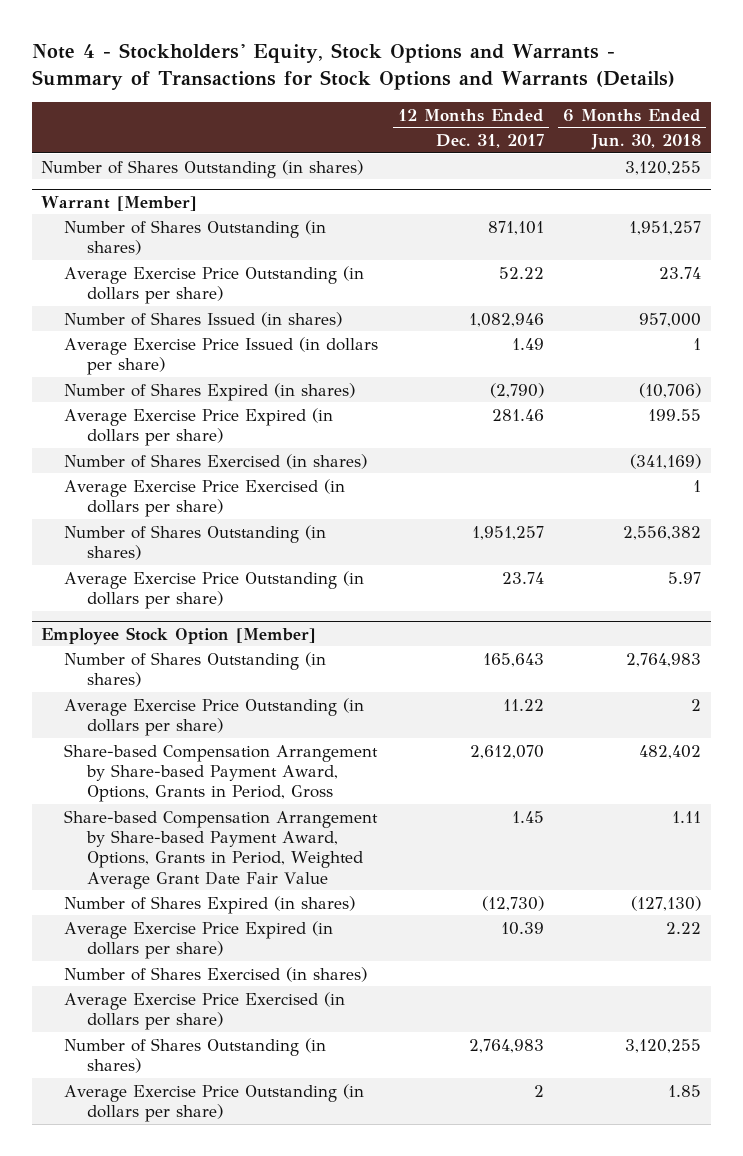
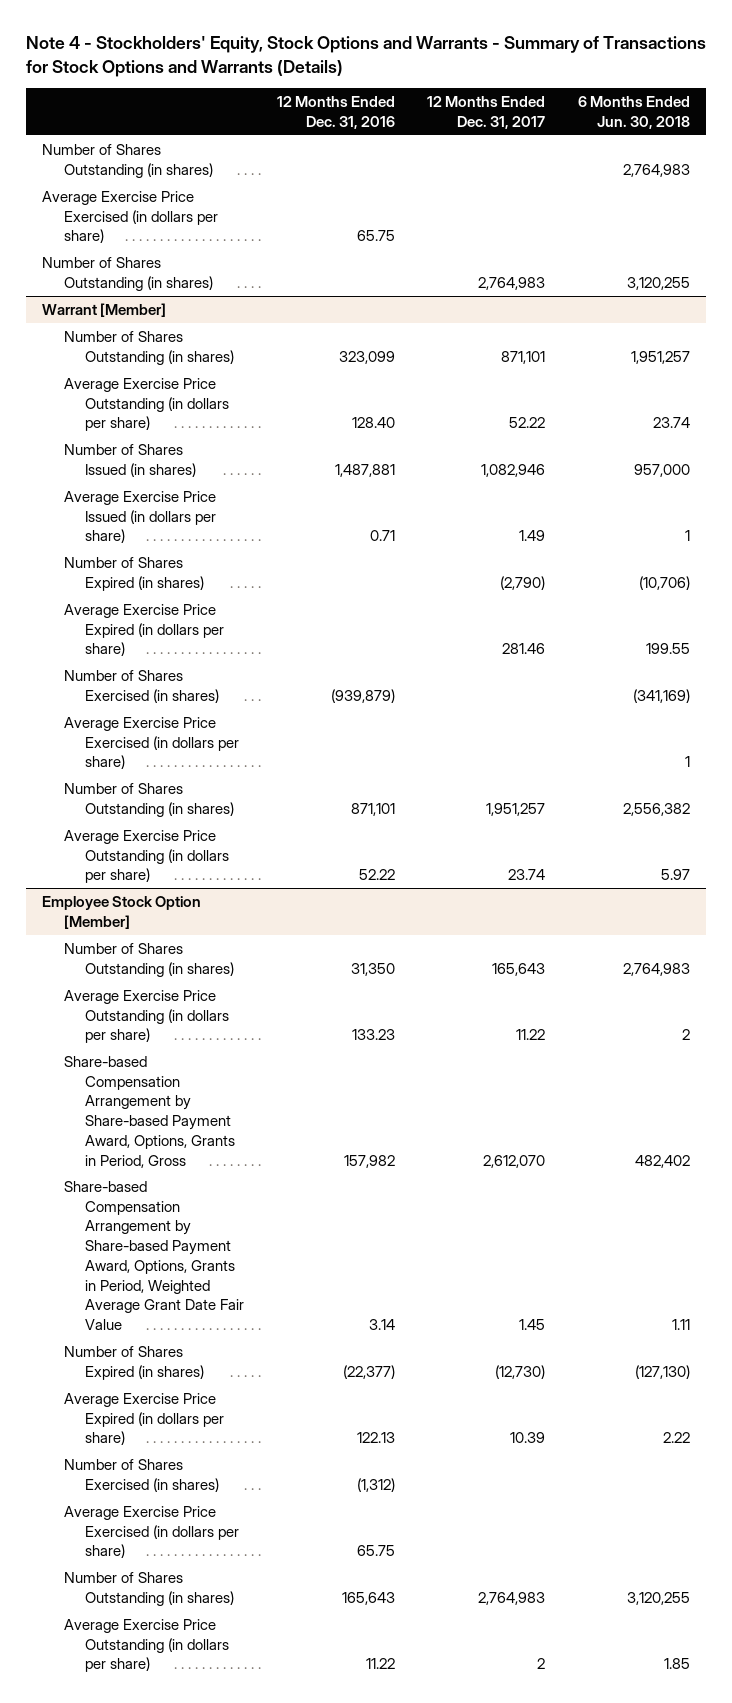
- | 12 Months Ended Dec. 31, 2017 | 6 Months Ended Jun. 30, 2018
+ | 12 Months Ended Dec. 31, 2016 | 12 Months Ended Dec. 31, 2017 | 6 Months Ended Jun. 30, 2018
- Number of Shares Outstanding (in shares) | | 3,120,255
+ Number of Shares Outstanding (in shares) | | | 2,764,983
+ Average Exercise Price Exercised (in dollars per share) | 65.75 | |
+ Number of Shares Outstanding (in shares) | | 2,764,983 | 3,120,255

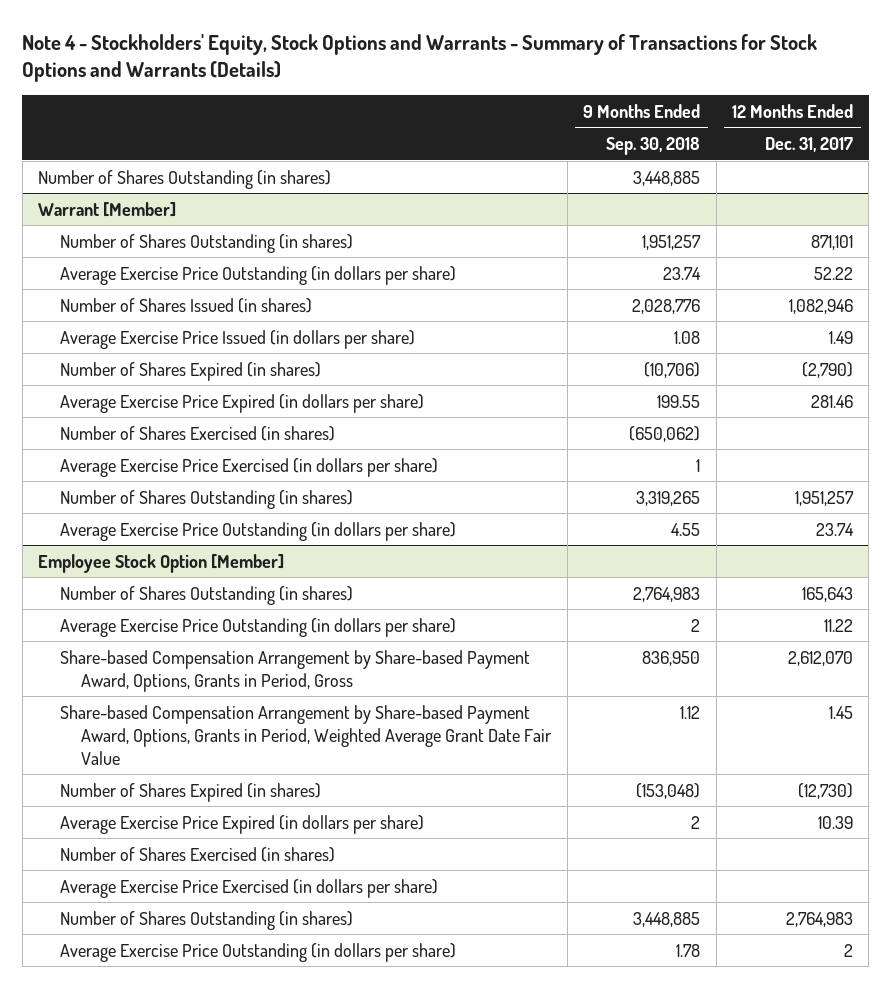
- | 12 Months Ended Dec. 31, 2016 | 12 Months Ended Dec. 31, 2017 | 6 Months Ended Jun. 30, 2018
+ | 9 Months Ended Sep. 30, 2018 | 12 Months Ended Dec. 31, 2017
- Average Exercise Price Exercised (in dollars per share) | 65.75 | |
- Number of Shares Outstanding (in shares) | | 2,764,983 | 3,120,255

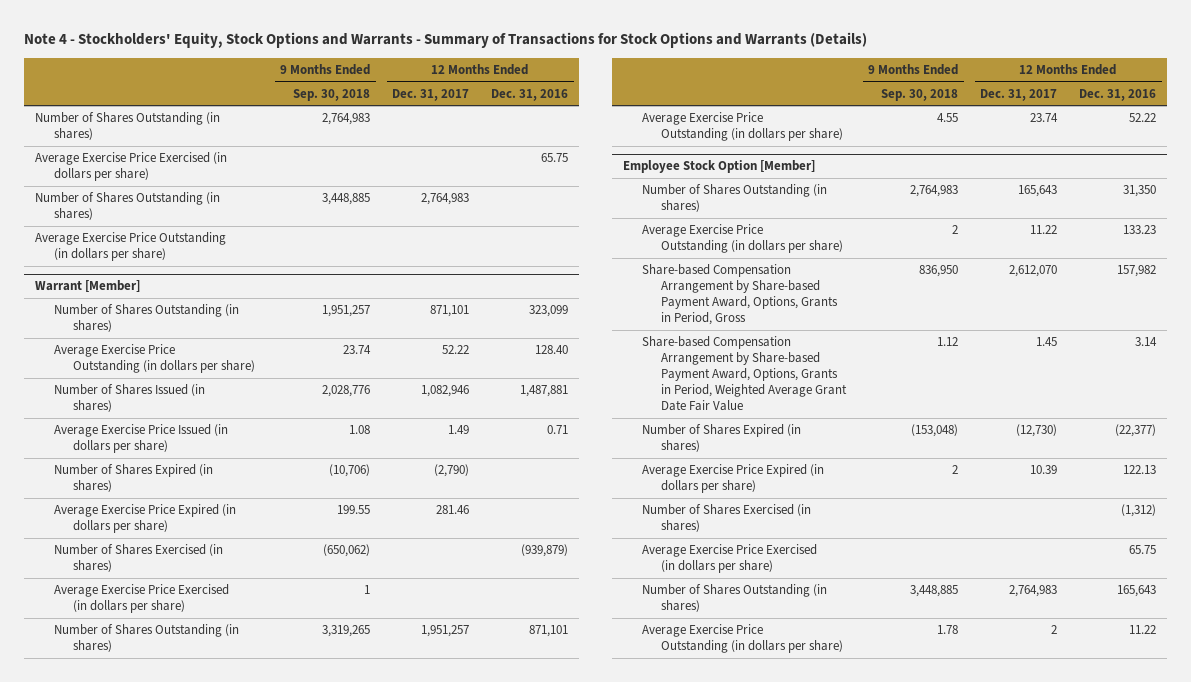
- | 9 Months Ended Sep. 30, 2018 | 12 Months Ended Dec. 31, 2017
+ | 9 Months Ended Sep. 30, 2018 | 12 Months Ended Dec. 31, 2017 | 12 Months Ended Dec. 31, 2016
- Number of Shares Outstanding (in shares) | 3,448,885 |
+ Number of Shares Outstanding (in shares) | 2,764,983 | |
+ Average Exercise Price Exercised (in dollars per share) | | | 65.75
+ Number of Shares Outstanding (in shares) | 3,448,885 | 2,764,983 |
+ Average Exercise Price Outstanding (in dollars per share)

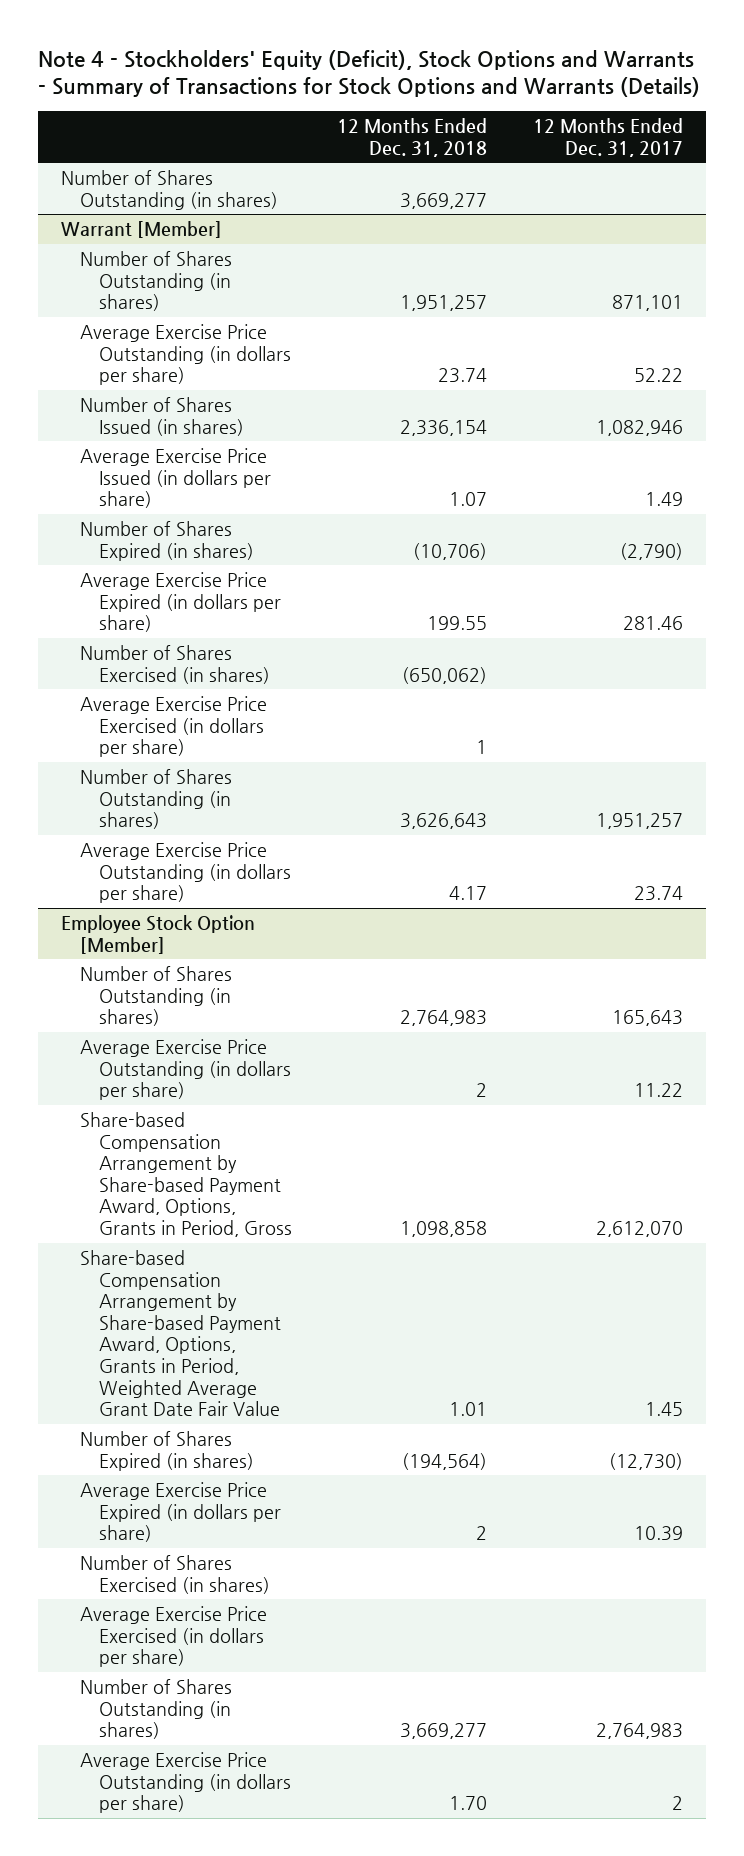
- Note 4 - Stockholders' Equity, Stock Options and Warrants - Summary of Transactions for Stock Options and Warrants (Details)
+ Note 4 - Stockholders' Equity (Deficit), Stock Options and Warrants - Summary of Transactions for Stock Options and Warrants (Details)
- | 9 Months Ended Sep. 30, 2018 | 12 Months Ended Dec. 31, 2017 | 12 Months Ended Dec. 31, 2016
+ | 12 Months Ended Dec. 31, 2018 | 12 Months Ended Dec. 31, 2017
- Average Exercise Price Exercised (in dollars per share) | | | 65.75
- Number of Shares Outstanding (in shares) | 3,448,885 | 2,764,983 |
- Average Exercise Price Outstanding (in dollars per share)

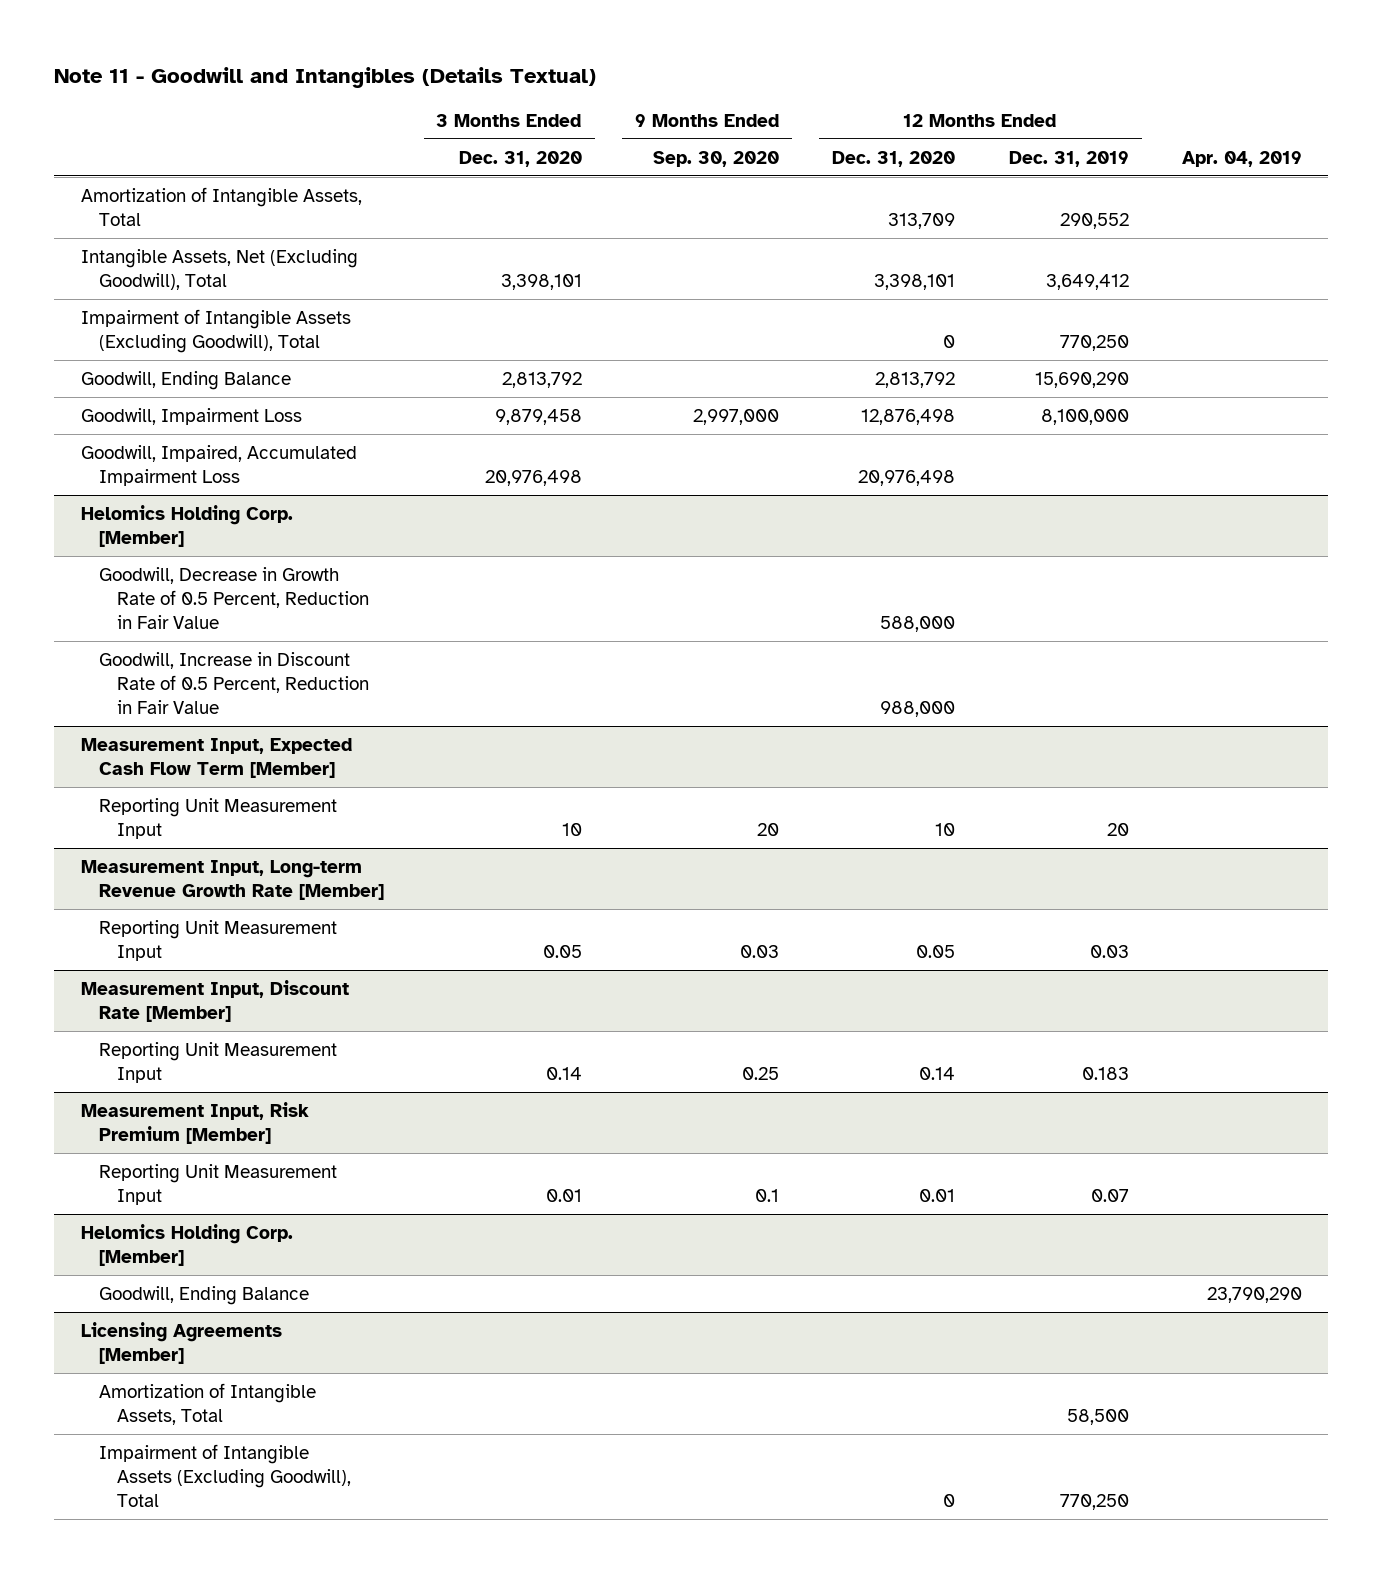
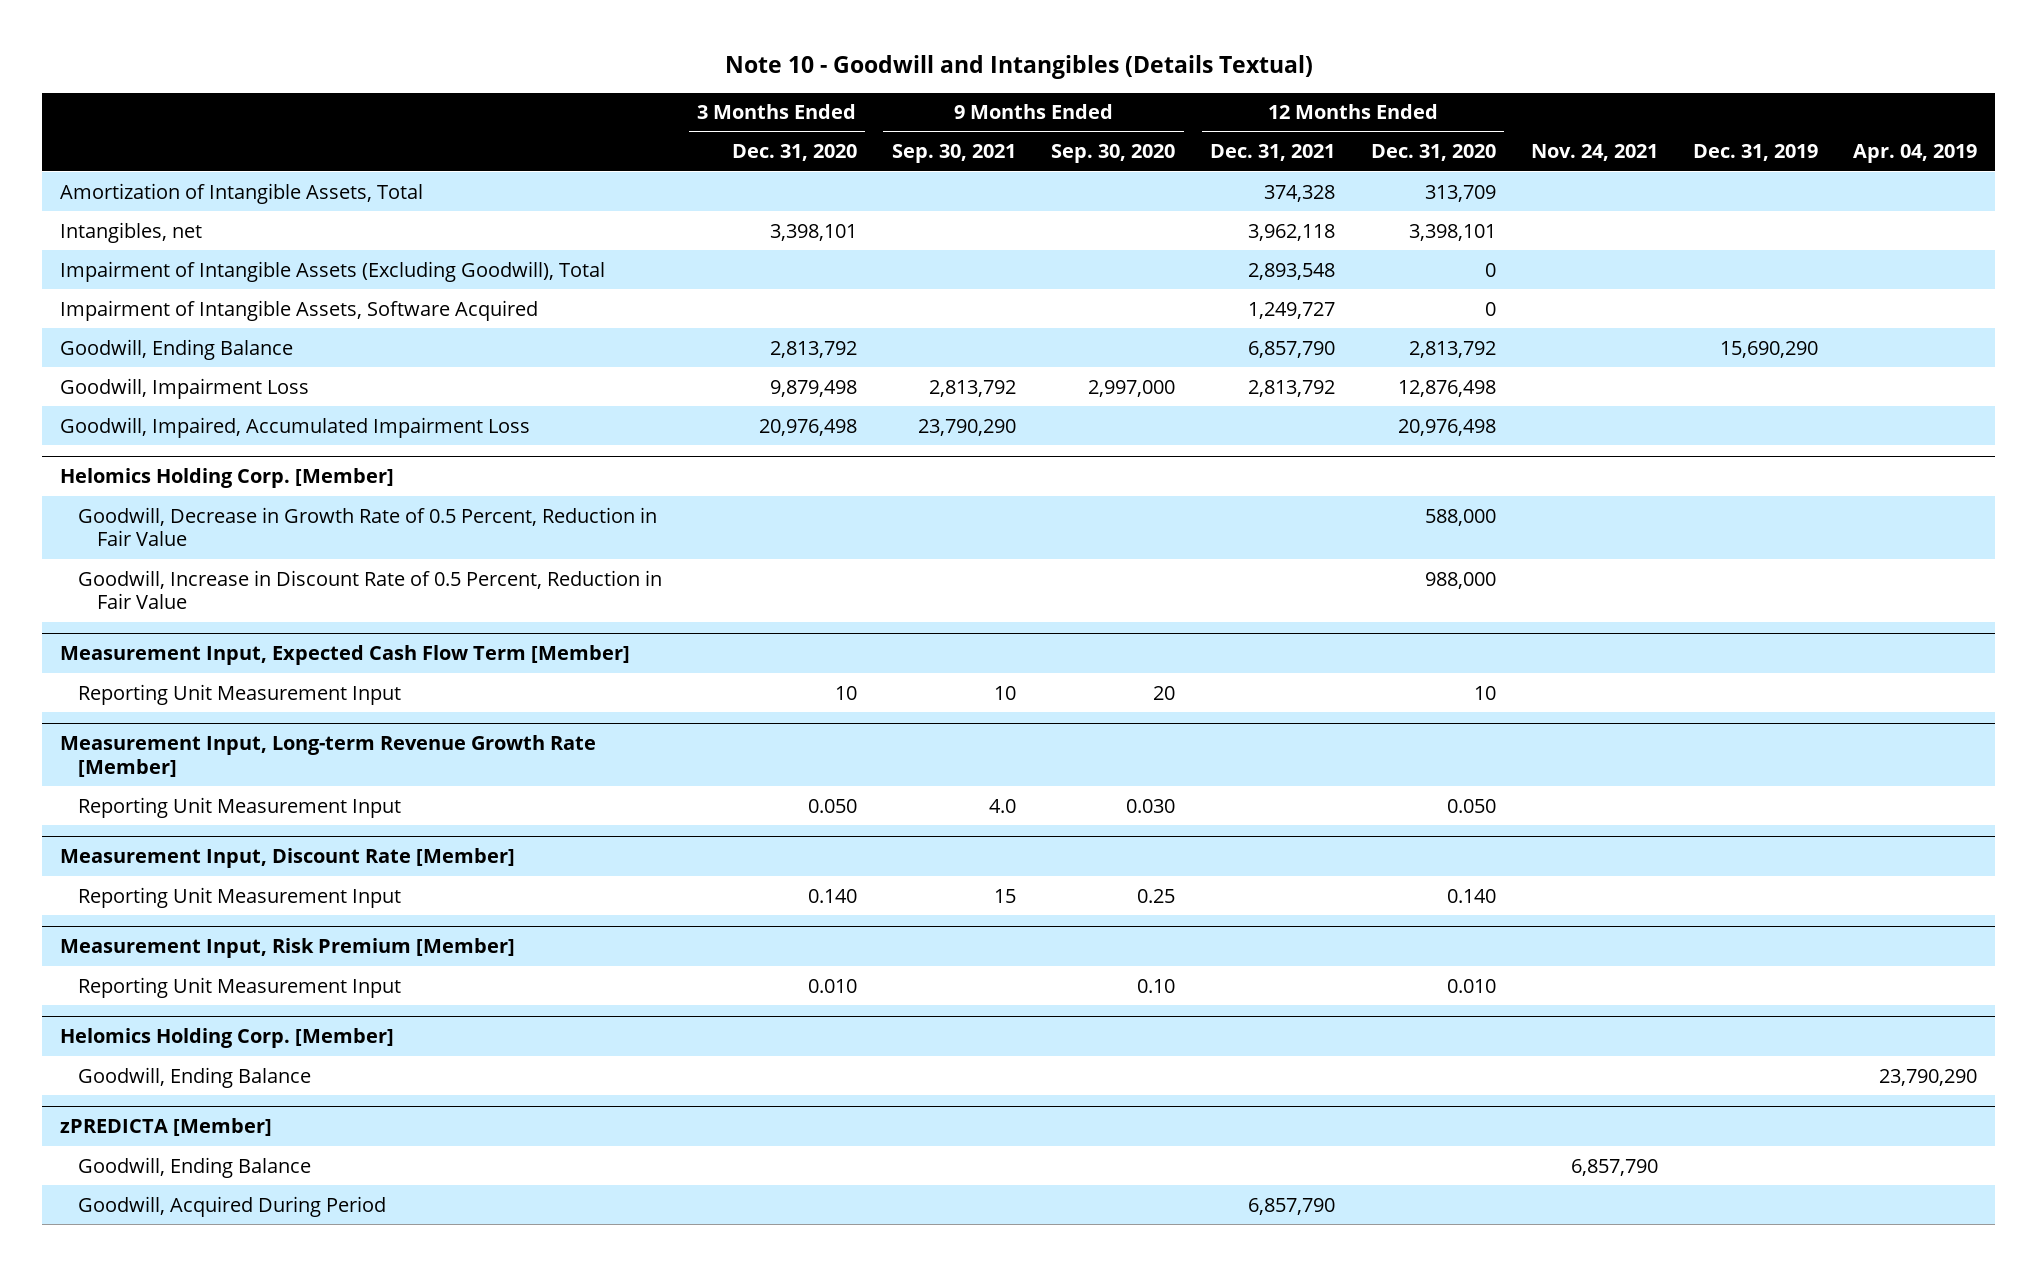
- Note 11 - Goodwill and Intangibles (Details Textual)
+ Note 10 - Goodwill and Intangibles (Details Textual)
- | 3 Months Ended Dec. 31, 2020 | 9 Months Ended Sep. 30, 2020 | 12 Months Ended Dec. 31, 2020 | 12 Months Ended Dec. 31, 2019 | Apr. 04, 2019
+ | 3 Months Ended Dec. 31, 2020 | 9 Months Ended Sep. 30, 2021 | 9 Months Ended Sep. 30, 2020 | 12 Months Ended Dec. 31, 2021 | 12 Months Ended Dec. 31, 2020 | Nov. 24, 2021 | Dec. 31, 2019 | Apr. 04, 2019
- Intangible Assets, Net (Excluding Goodwill), Total | 3,398,101 | | 3,398,101 | 3,649,412 |
+ Intangibles, net | 3,398,101 | | | 3,962,118 | 3,398,101 | | |
+ Impairment of Intangible Assets, Software Acquired | | | | 1,249,727 | 0 | | |
- Goodwill, Impairment Loss | 9,879,458 | 2,997,000 | 12,876,498 | 8,100,000 |
+ Goodwill, Impairment Loss | 9,879,498 | 2,813,792 | 2,997,000 | 2,813,792 | 12,876,498 | | |
@ Measurement Input, Long-term Revenue Growth Rate [Member]
- Reporting Unit Measurement Input | 0.05 | 0.03 | 0.05 | 0.03 |
+ Reporting Unit Measurement Input | 0.050 | 4.0 | 0.030 | | 0.050 | | |
@ Measurement Input, Discount Rate [Member]
- Reporting Unit Measurement Input | 0.14 | 0.25 | 0.14 | 0.183 |
+ Reporting Unit Measurement Input | 0.140 | 15 | 0.25 | | 0.140 | | |
@ Measurement Input, Risk Premium [Member]
- Reporting Unit Measurement Input | 0.01 | 0.1 | 0.01 | 0.07 |
+ Reporting Unit Measurement Input | 0.010 | | 0.10 | | 0.010 | | |
- Licensing Agreements [Member]
- Amortization of Intangible Assets, Total | | | | 58,500 |
- Impairment of Intangible Assets (Excluding Goodwill), Total | | | 0 | 770,250 |
+ zPREDICTA [Member]
+ Goodwill, Ending Balance | | | | | | 6,857,790 | |
+ Goodwill, Acquired During Period | | | | 6,857,790 | | | |

